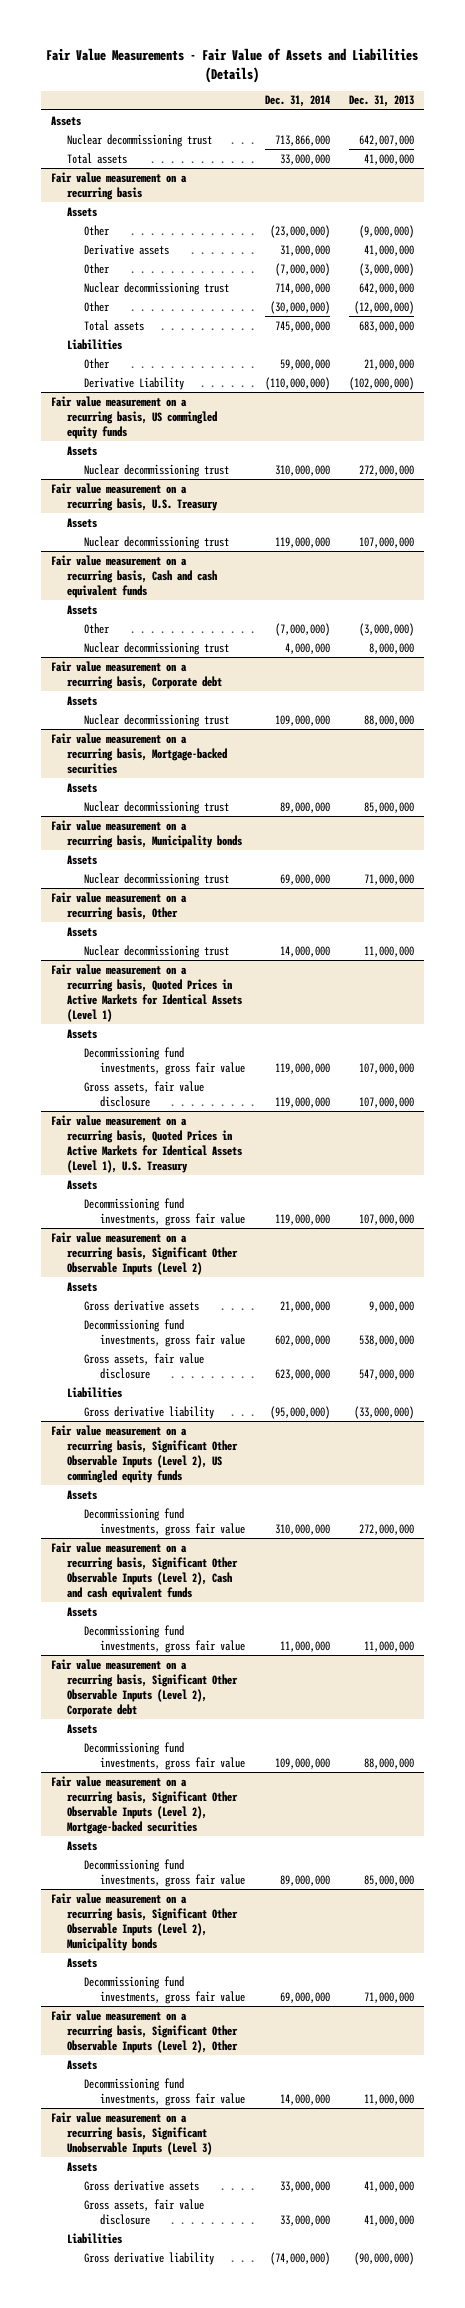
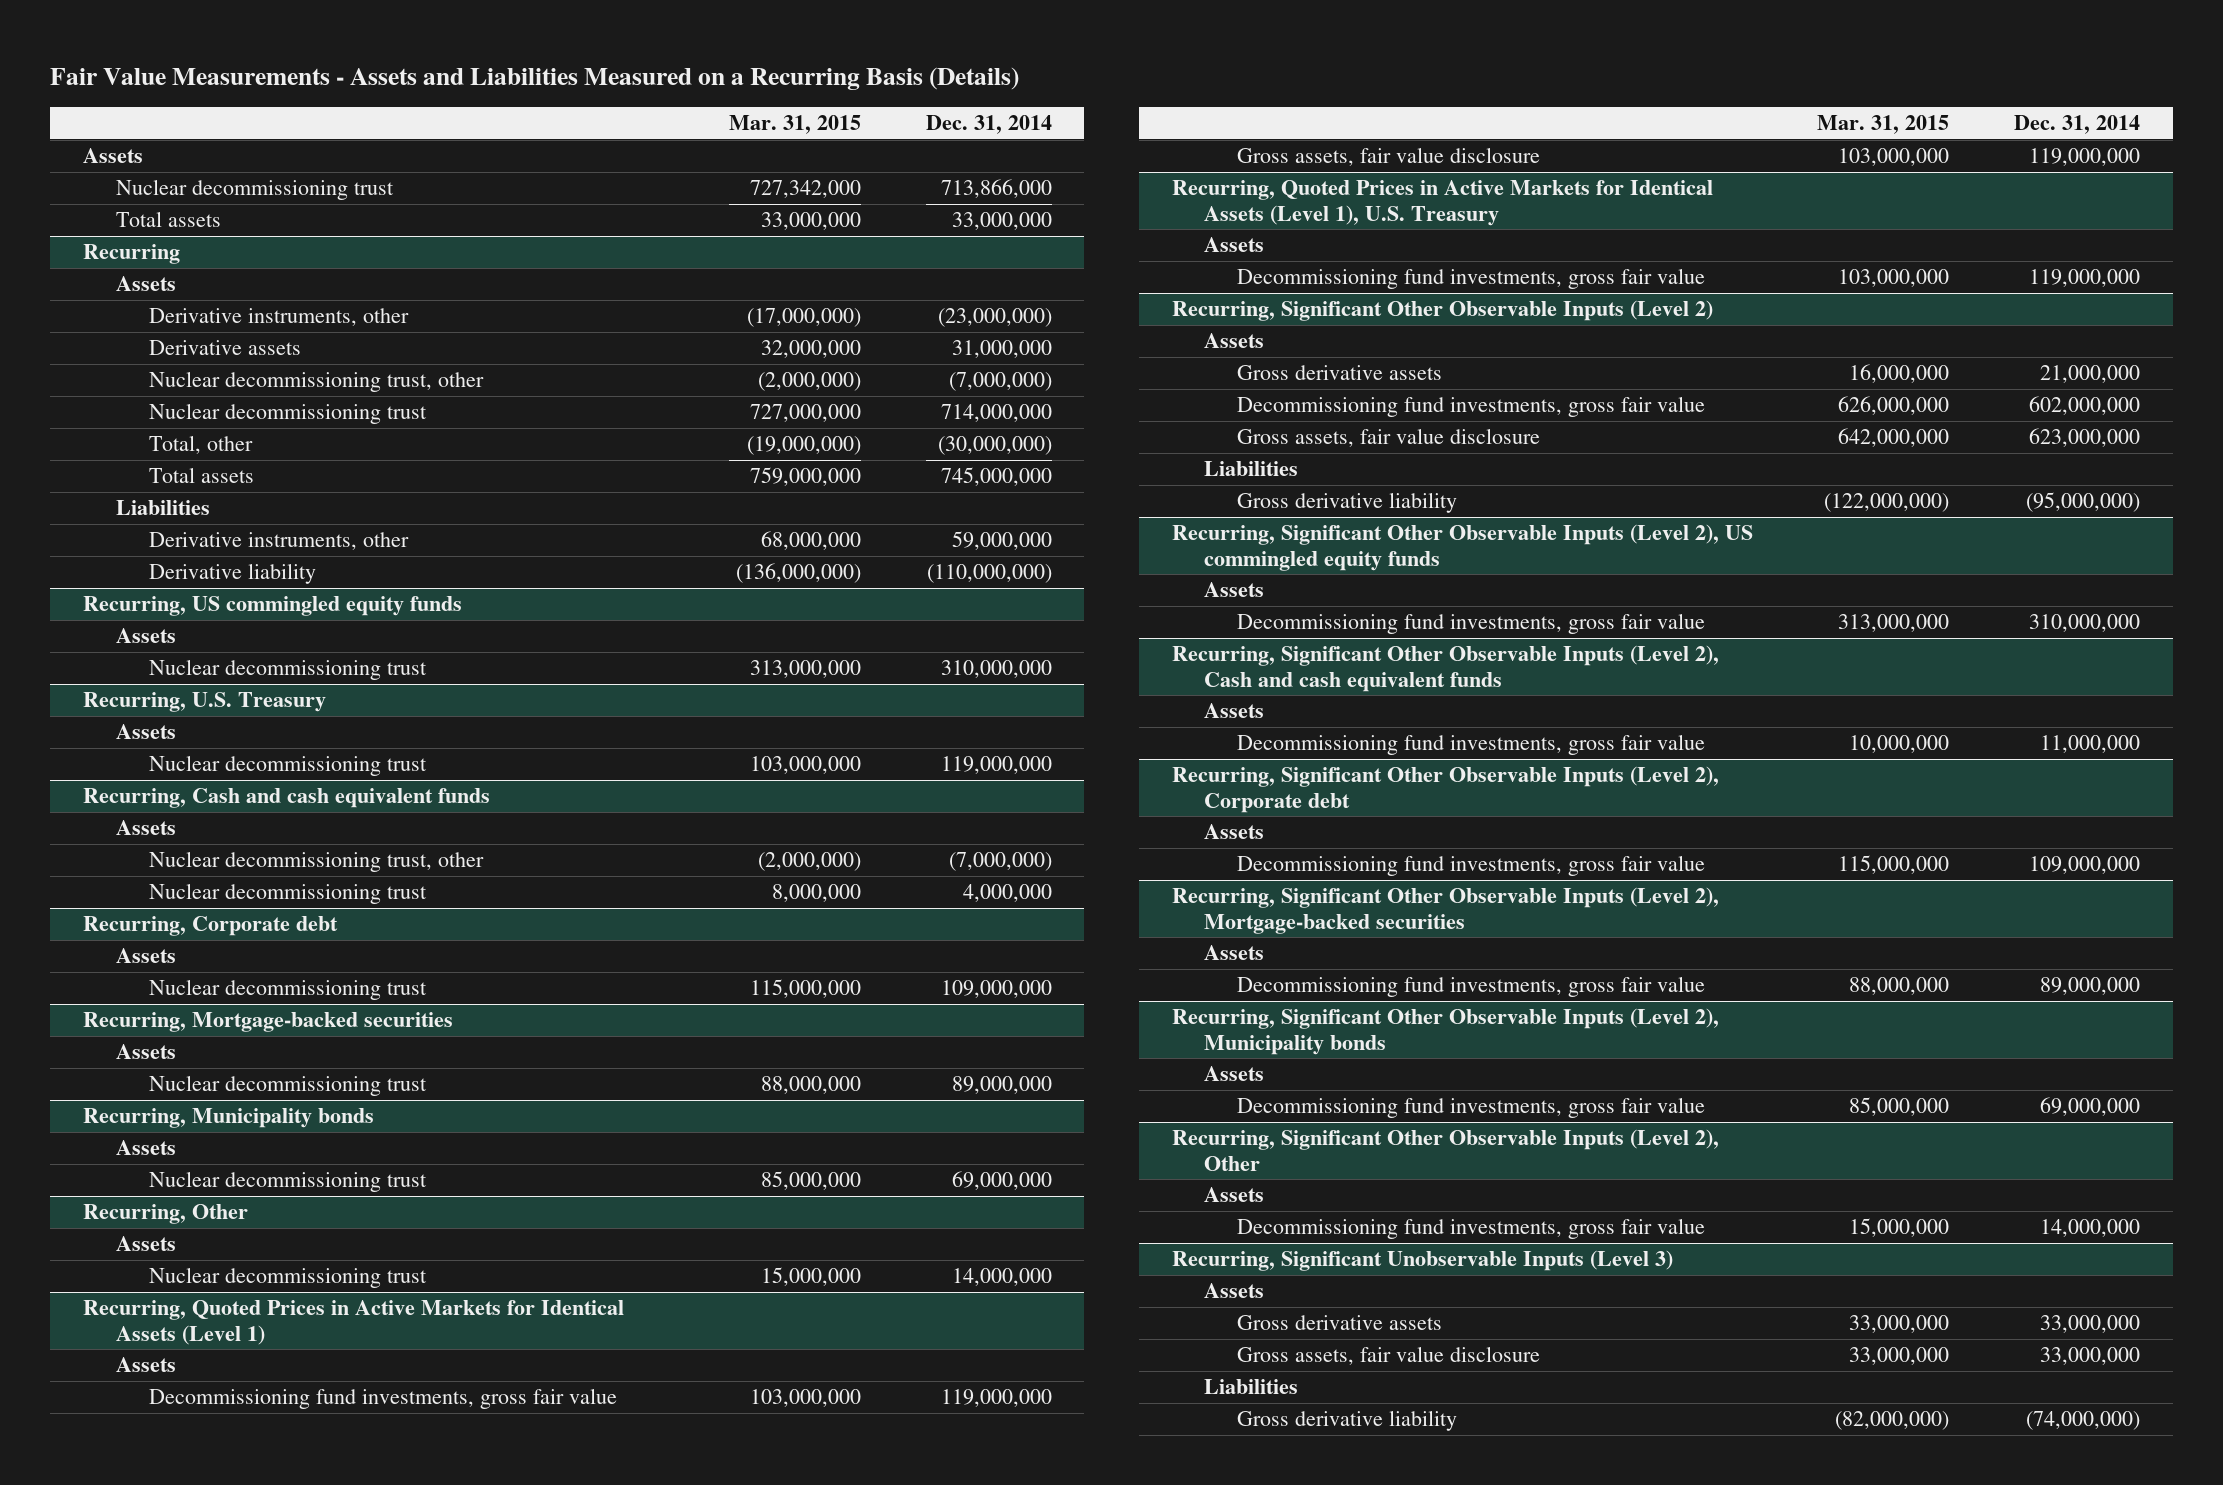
- Fair Value Measurements - Fair Value of Assets and Liabilities (Details)
+ Fair Value Measurements - Assets and Liabilities Measured on a Recurring Basis (Details)
- | Dec. 31, 2014 | Dec. 31, 2013
+ | Mar. 31, 2015 | Dec. 31, 2014
- Fair value measurement on a recurring basis
+ Recurring
- Other | (23,000,000) | (9,000,000)
+ Derivative instruments, other | (17,000,000) | (23,000,000)
- Other | (7,000,000) | (3,000,000)
+ Nuclear decommissioning trust, other | (2,000,000) | (7,000,000)
- Other | (30,000,000) | (12,000,000)
+ Total, other | (19,000,000) | (30,000,000)
- Other | 59,000,000 | 21,000,000
- Derivative Liability | (110,000,000) | (102,000,000)
- Fair value measurement on a recurring basis, US commingled equity funds
+ Derivative instruments, other | 68,000,000 | 59,000,000
+ Derivative liability | (136,000,000) | (110,000,000)
+ Recurring, US commingled equity funds
- Fair value measurement on a recurring basis, U.S. Treasury
+ Recurring, U.S. Treasury
- Fair value measurement on a recurring basis, Cash and cash equivalent funds
+ Recurring, Cash and cash equivalent funds
- Other | (7,000,000) | (3,000,000)
+ Nuclear decommissioning trust, other | (2,000,000) | (7,000,000)
- Fair value measurement on a recurring basis, Corporate debt
+ Recurring, Corporate debt
- Fair value measurement on a recurring basis, Mortgage-backed securities
+ Recurring, Mortgage-backed securities
- Fair value measurement on a recurring basis, Municipality bonds
+ Recurring, Municipality bonds
- Fair value measurement on a recurring basis, Other
+ Recurring, Other
- Fair value measurement on a recurring basis, Quoted Prices in Active Markets for Identical Assets (Level 1)
+ Recurring, Quoted Prices in Active Markets for Identical Assets (Level 1)
- Fair value measurement on a recurring basis, Quoted Prices in Active Markets for Identical Assets (Level 1), U.S. Treasury
+ Recurring, Quoted Prices in Active Markets for Identical Assets (Level 1), U.S. Treasury
- Fair value measurement on a recurring basis, Significant Other Observable Inputs (Level 2)
+ Recurring, Significant Other Observable Inputs (Level 2)
- Fair value measurement on a recurring basis, Significant Other Observable Inputs (Level 2), US commingled equity funds
+ Recurring, Significant Other Observable Inputs (Level 2), US commingled equity funds
- Fair value measurement on a recurring basis, Significant Other Observable Inputs (Level 2), Cash and cash equivalent funds
+ Recurring, Significant Other Observable Inputs (Level 2), Cash and cash equivalent funds
- Fair value measurement on a recurring basis, Significant Other Observable Inputs (Level 2), Corporate debt
+ Recurring, Significant Other Observable Inputs (Level 2), Corporate debt
- Fair value measurement on a recurring basis, Significant Other Observable Inputs (Level 2), Mortgage-backed securities
+ Recurring, Significant Other Observable Inputs (Level 2), Mortgage-backed securities
- Fair value measurement on a recurring basis, Significant Other Observable Inputs (Level 2), Municipality bonds
+ Recurring, Significant Other Observable Inputs (Level 2), Municipality bonds
- Fair value measurement on a recurring basis, Significant Other Observable Inputs (Level 2), Other
+ Recurring, Significant Other Observable Inputs (Level 2), Other
- Fair value measurement on a recurring basis, Significant Unobservable Inputs (Level 3)
+ Recurring, Significant Unobservable Inputs (Level 3)

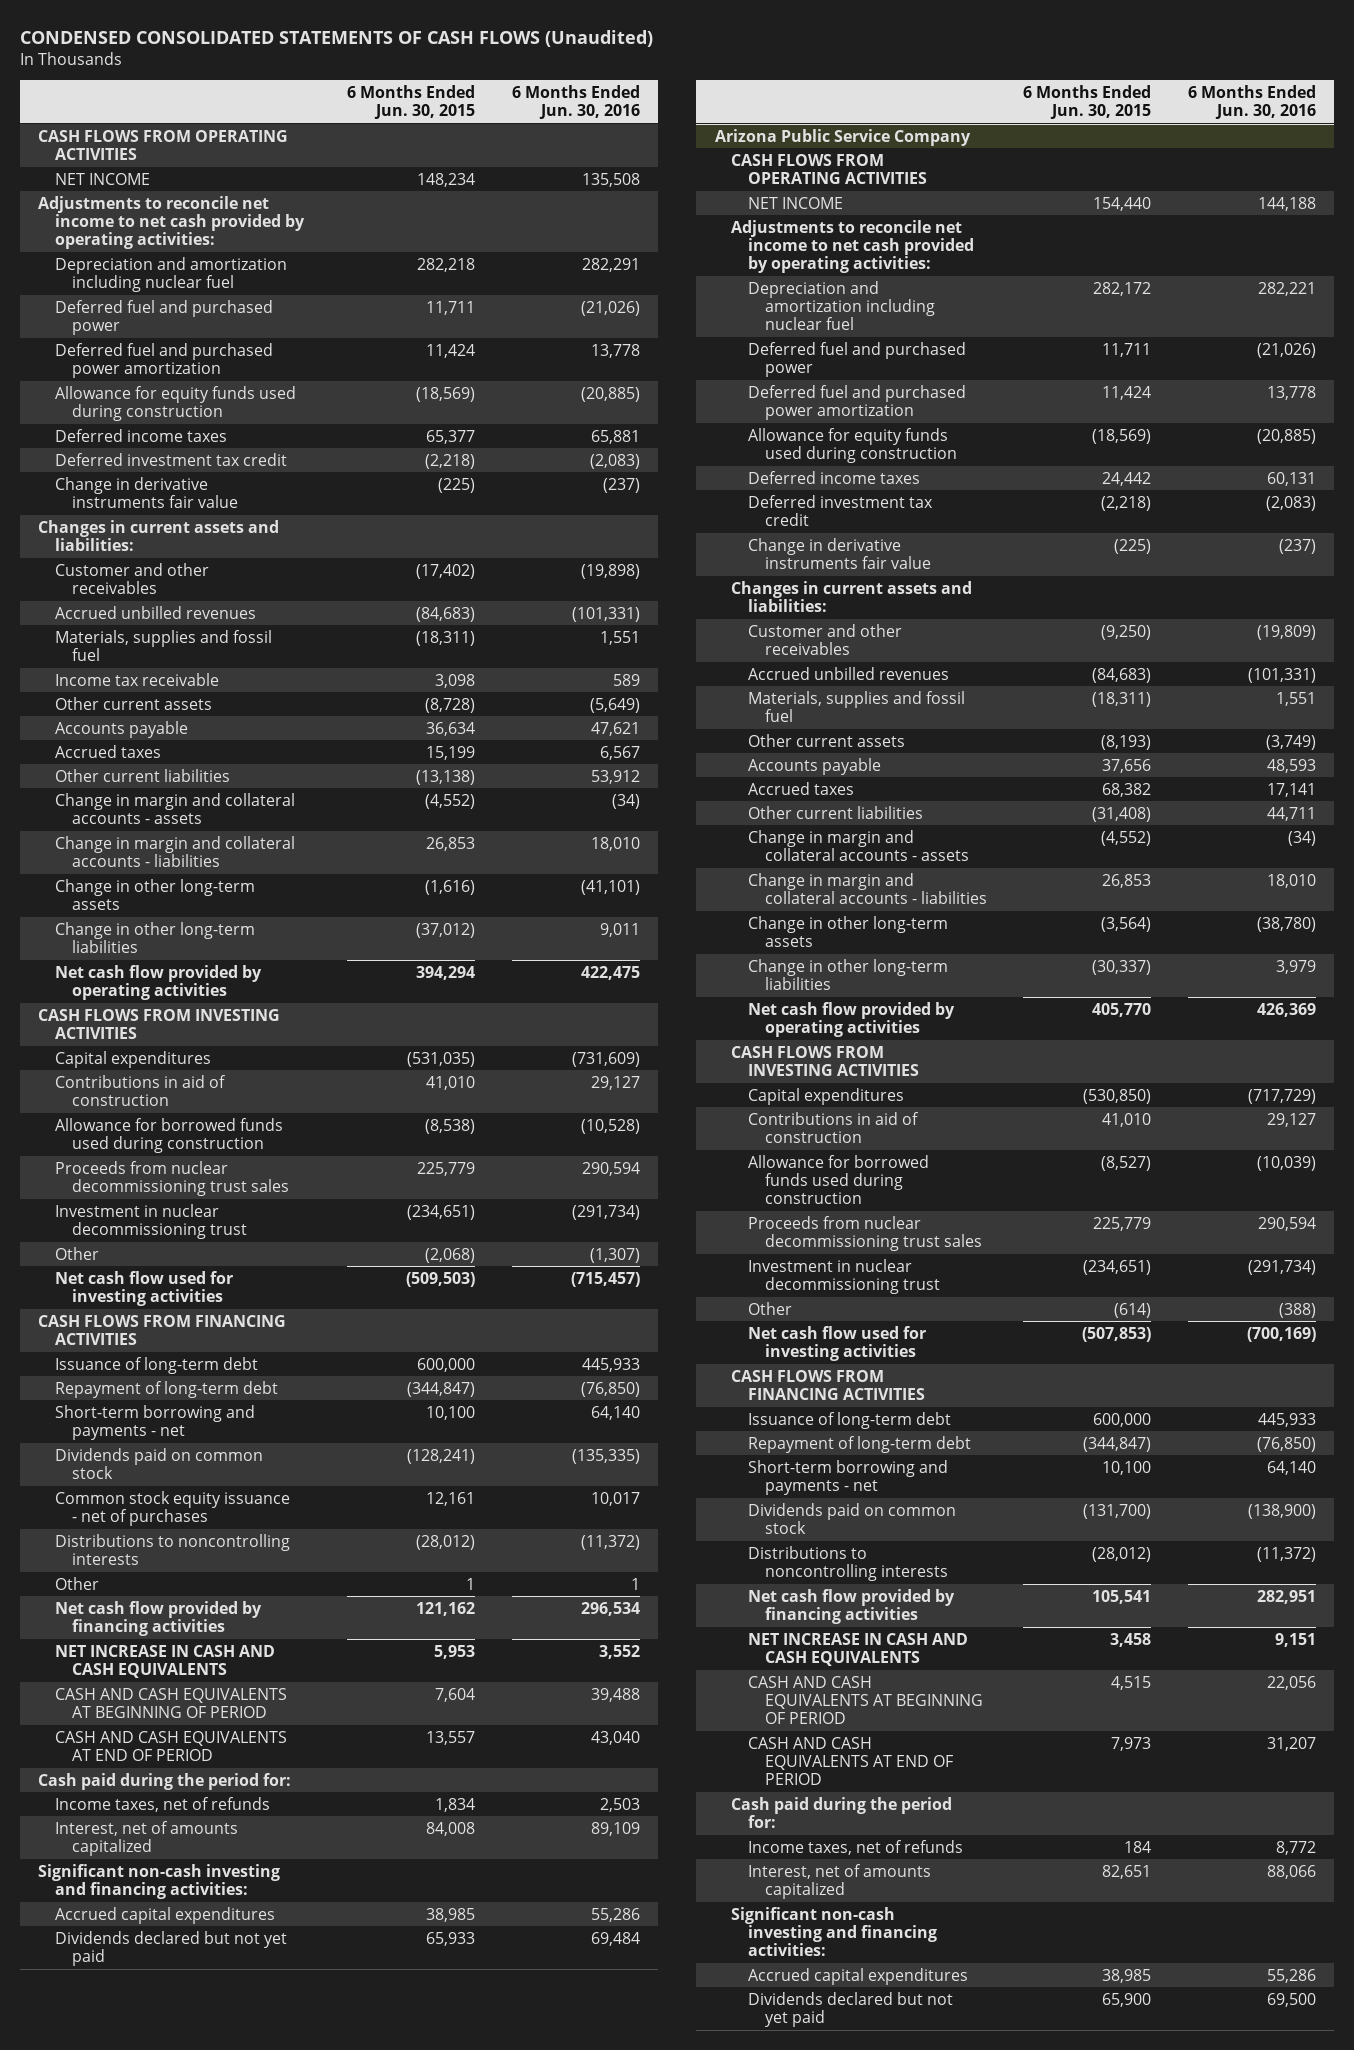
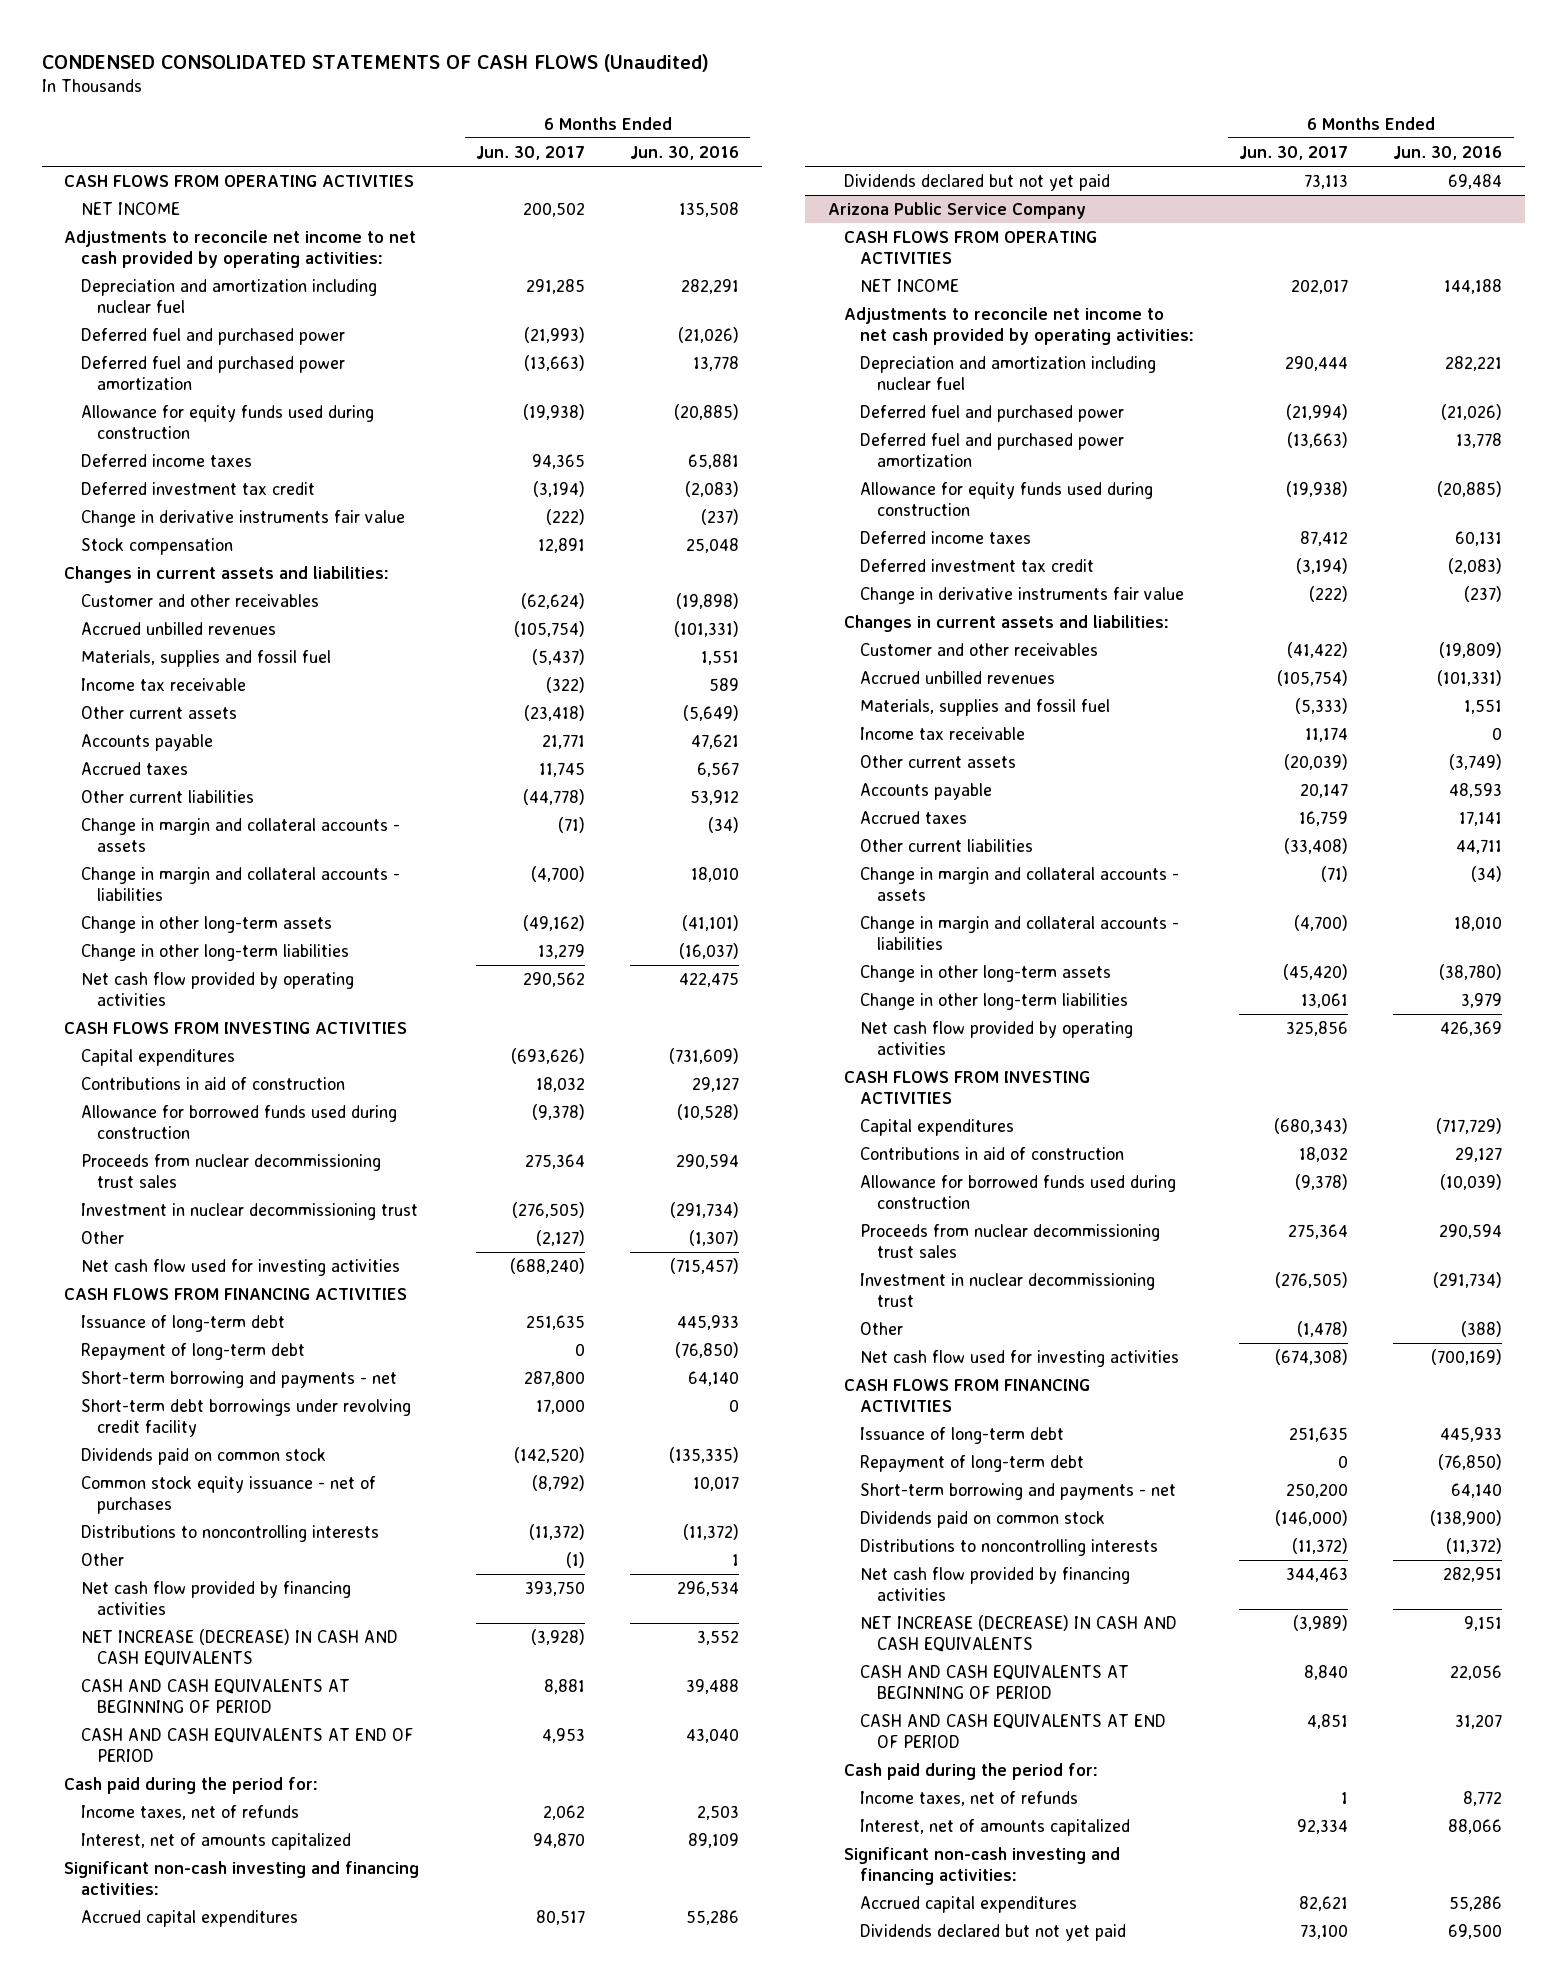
- | 6 Months Ended Jun. 30, 2015 | 6 Months Ended Jun. 30, 2016
+ | 6 Months Ended Jun. 30, 2017 | 6 Months Ended Jun. 30, 2016
+ Stock compensation | 12,891 | 25,048
- Change in other long-term liabilities | (37,012) | 9,011
+ Change in other long-term liabilities | 13,279 | (16,037)
+ Short-term debt borrowings under revolving credit facility | 17,000 | 0
- NET INCREASE IN CASH AND CASH EQUIVALENTS | 5,953 | 3,552
+ NET INCREASE (DECREASE) IN CASH AND CASH EQUIVALENTS | (3,928) | 3,552
@ Arizona Public Service Company
+ Income tax receivable | 11,174 | 0
- NET INCREASE IN CASH AND CASH EQUIVALENTS | 3,458 | 9,151
+ NET INCREASE (DECREASE) IN CASH AND CASH EQUIVALENTS | (3,989) | 9,151

